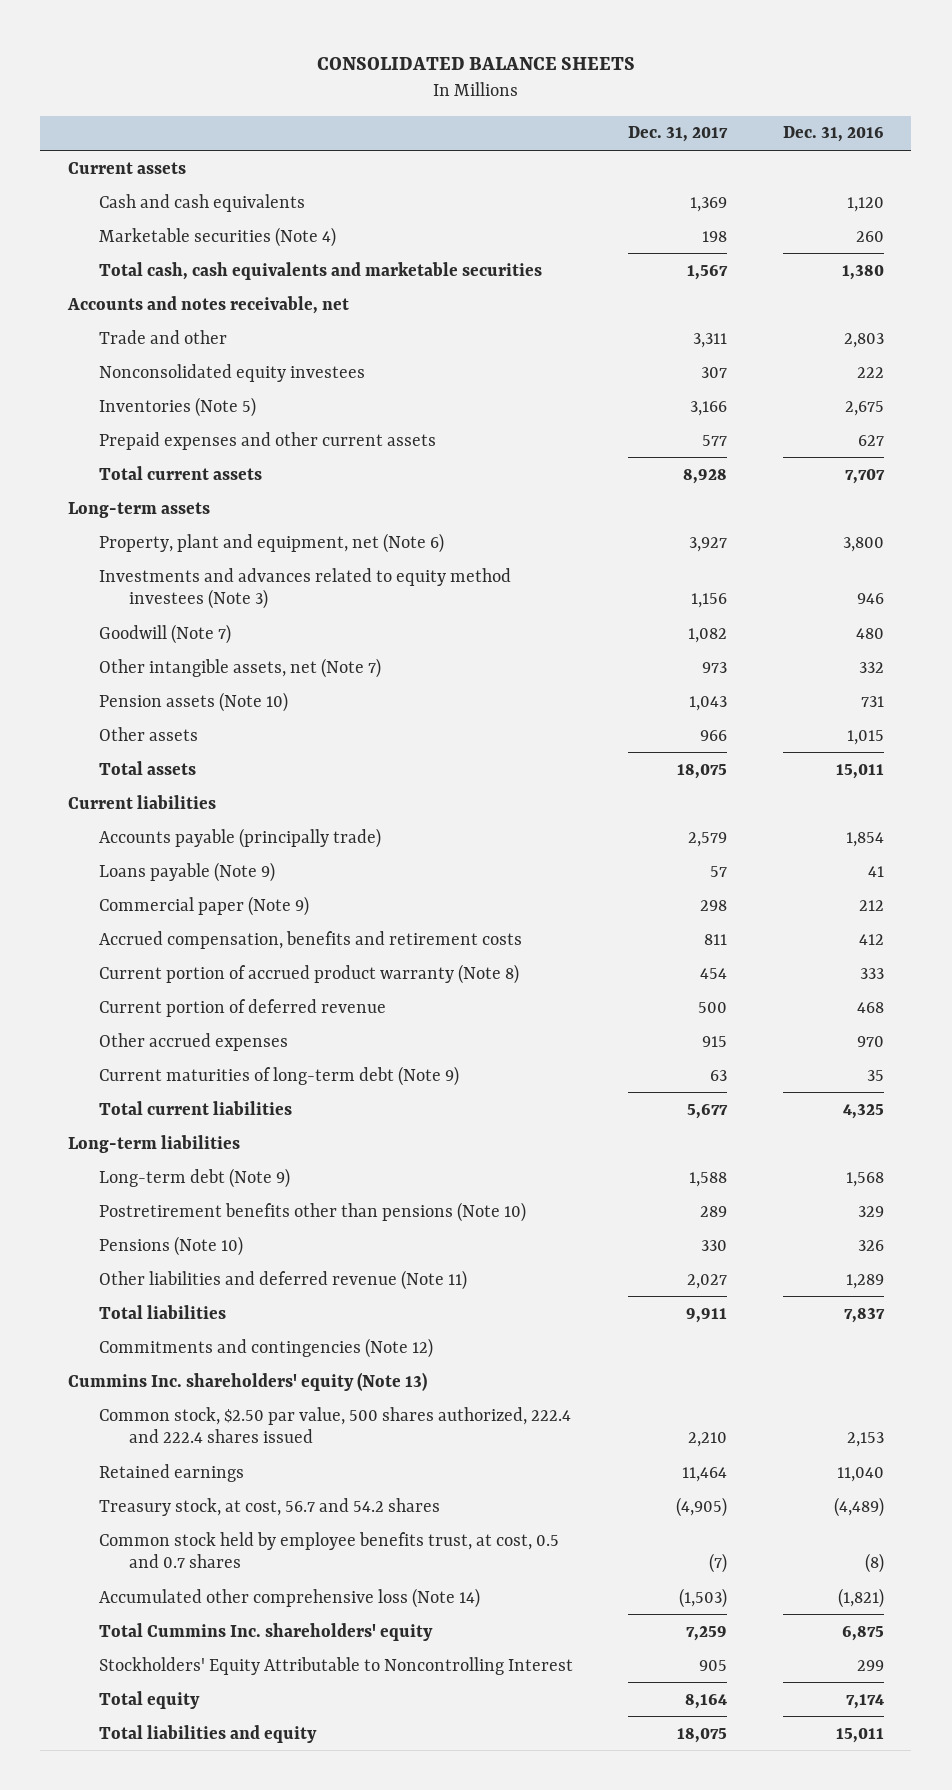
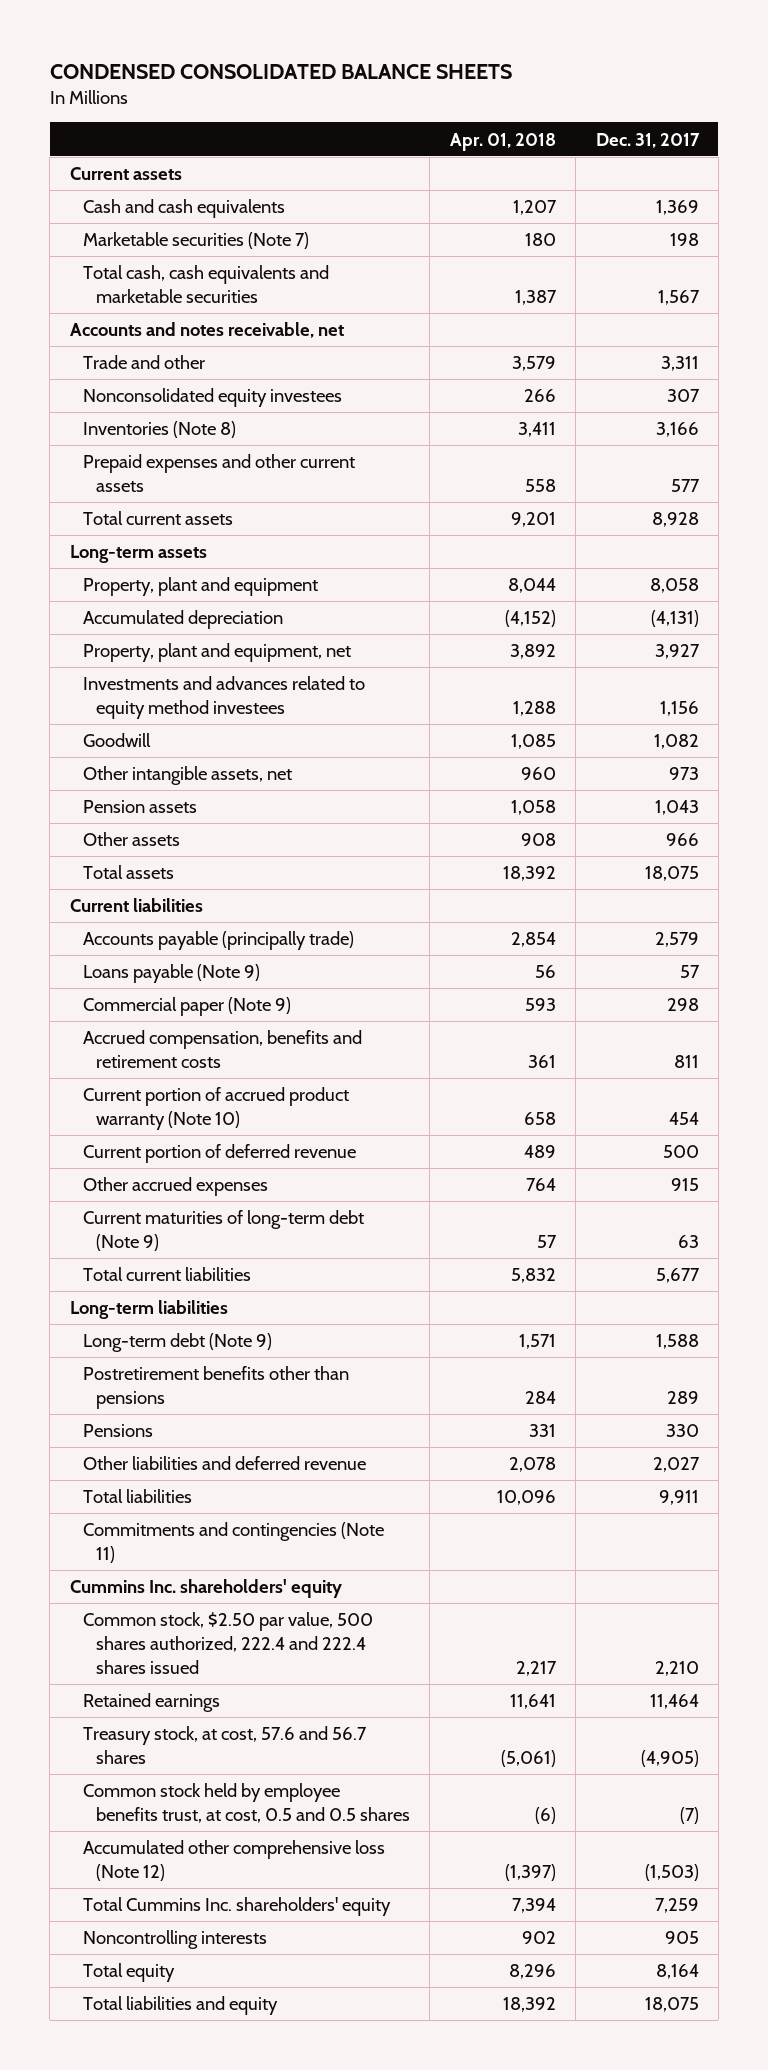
- CONSOLIDATED BALANCE SHEETS
+ CONDENSED CONSOLIDATED BALANCE SHEETS
- | Dec. 31, 2017 | Dec. 31, 2016
+ | Apr. 01, 2018 | Dec. 31, 2017
- Marketable securities (Note 4) | 198 | 260
+ Marketable securities (Note 7) | 180 | 198
- Inventories (Note 5) | 3,166 | 2,675
+ Inventories (Note 8) | 3,411 | 3,166
- Property, plant and equipment, net (Note 6) | 3,927 | 3,800
- Investments and advances related to equity method investees (Note 3) | 1,156 | 946
- Goodwill (Note 7) | 1,082 | 480
- Other intangible assets, net (Note 7) | 973 | 332
- Pension assets (Note 10) | 1,043 | 731
+ Property, plant and equipment | 8,044 | 8,058
+ Accumulated depreciation | (4,152) | (4,131)
+ Property, plant and equipment, net | 3,892 | 3,927
+ Investments and advances related to equity method investees | 1,288 | 1,156
+ Goodwill | 1,085 | 1,082
+ Other intangible assets, net | 960 | 973
+ Pension assets | 1,058 | 1,043
- Current portion of accrued product warranty (Note 8) | 454 | 333
+ Current portion of accrued product warranty (Note 10) | 658 | 454
- Postretirement benefits other than pensions (Note 10) | 289 | 329
- Pensions (Note 10) | 330 | 326
- Other liabilities and deferred revenue (Note 11) | 2,027 | 1,289
+ Postretirement benefits other than pensions | 284 | 289
+ Pensions | 331 | 330
+ Other liabilities and deferred revenue | 2,078 | 2,027
- Commitments and contingencies (Note 12)
- Cummins Inc. shareholders' equity (Note 13)
+ Commitments and contingencies (Note 11)
+ Cummins Inc. shareholders' equity
- Treasury stock, at cost, 56.7 and 54.2 shares | (4,905) | (4,489)
- Common stock held by employee benefits trust, at cost, 0.5 and 0.7 shares | (7) | (8)
- Accumulated other comprehensive loss (Note 14) | (1,503) | (1,821)
+ Treasury stock, at cost, 57.6 and 56.7 shares | (5,061) | (4,905)
+ Common stock held by employee benefits trust, at cost, 0.5 and 0.5 shares | (6) | (7)
+ Accumulated other comprehensive loss (Note 12) | (1,397) | (1,503)
- Stockholders' Equity Attributable to Noncontrolling Interest | 905 | 299
+ Noncontrolling interests | 902 | 905

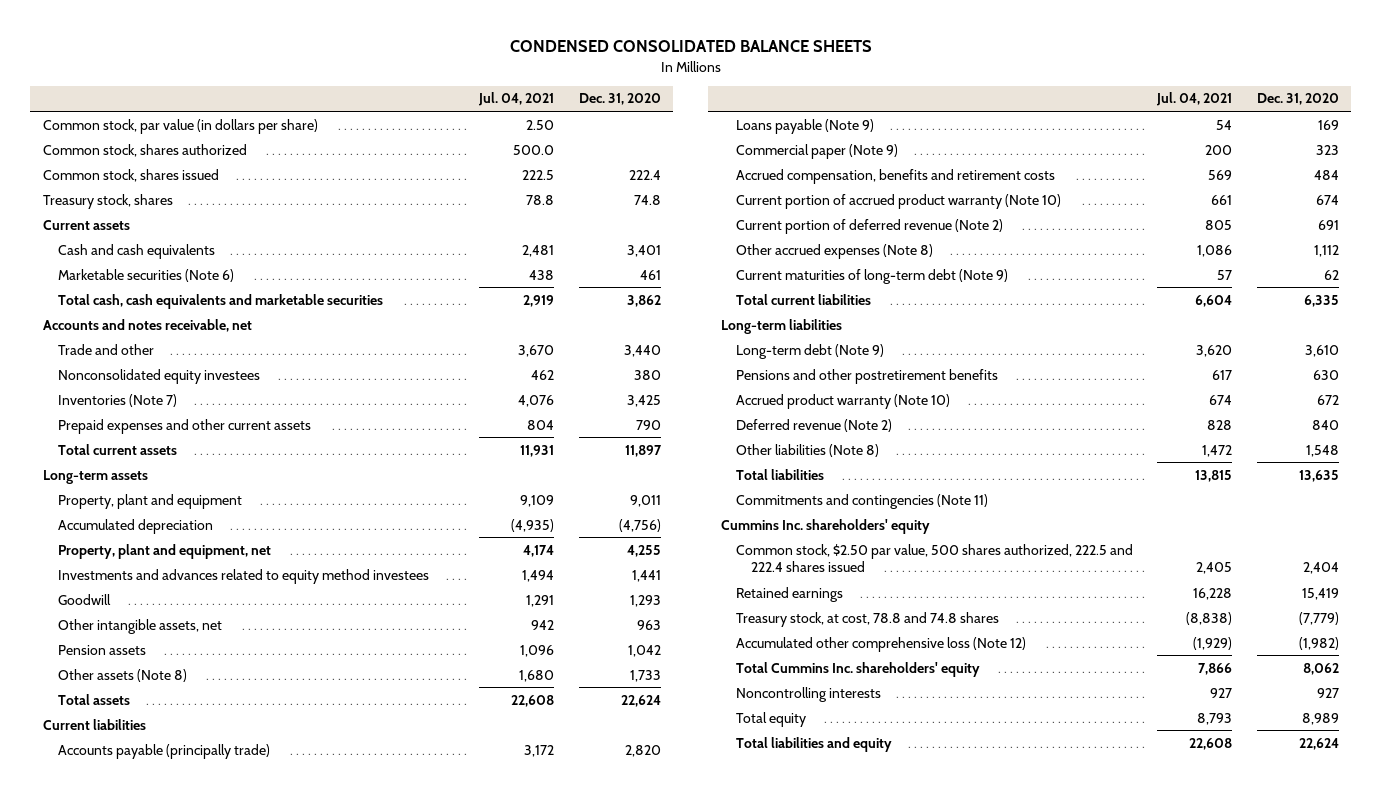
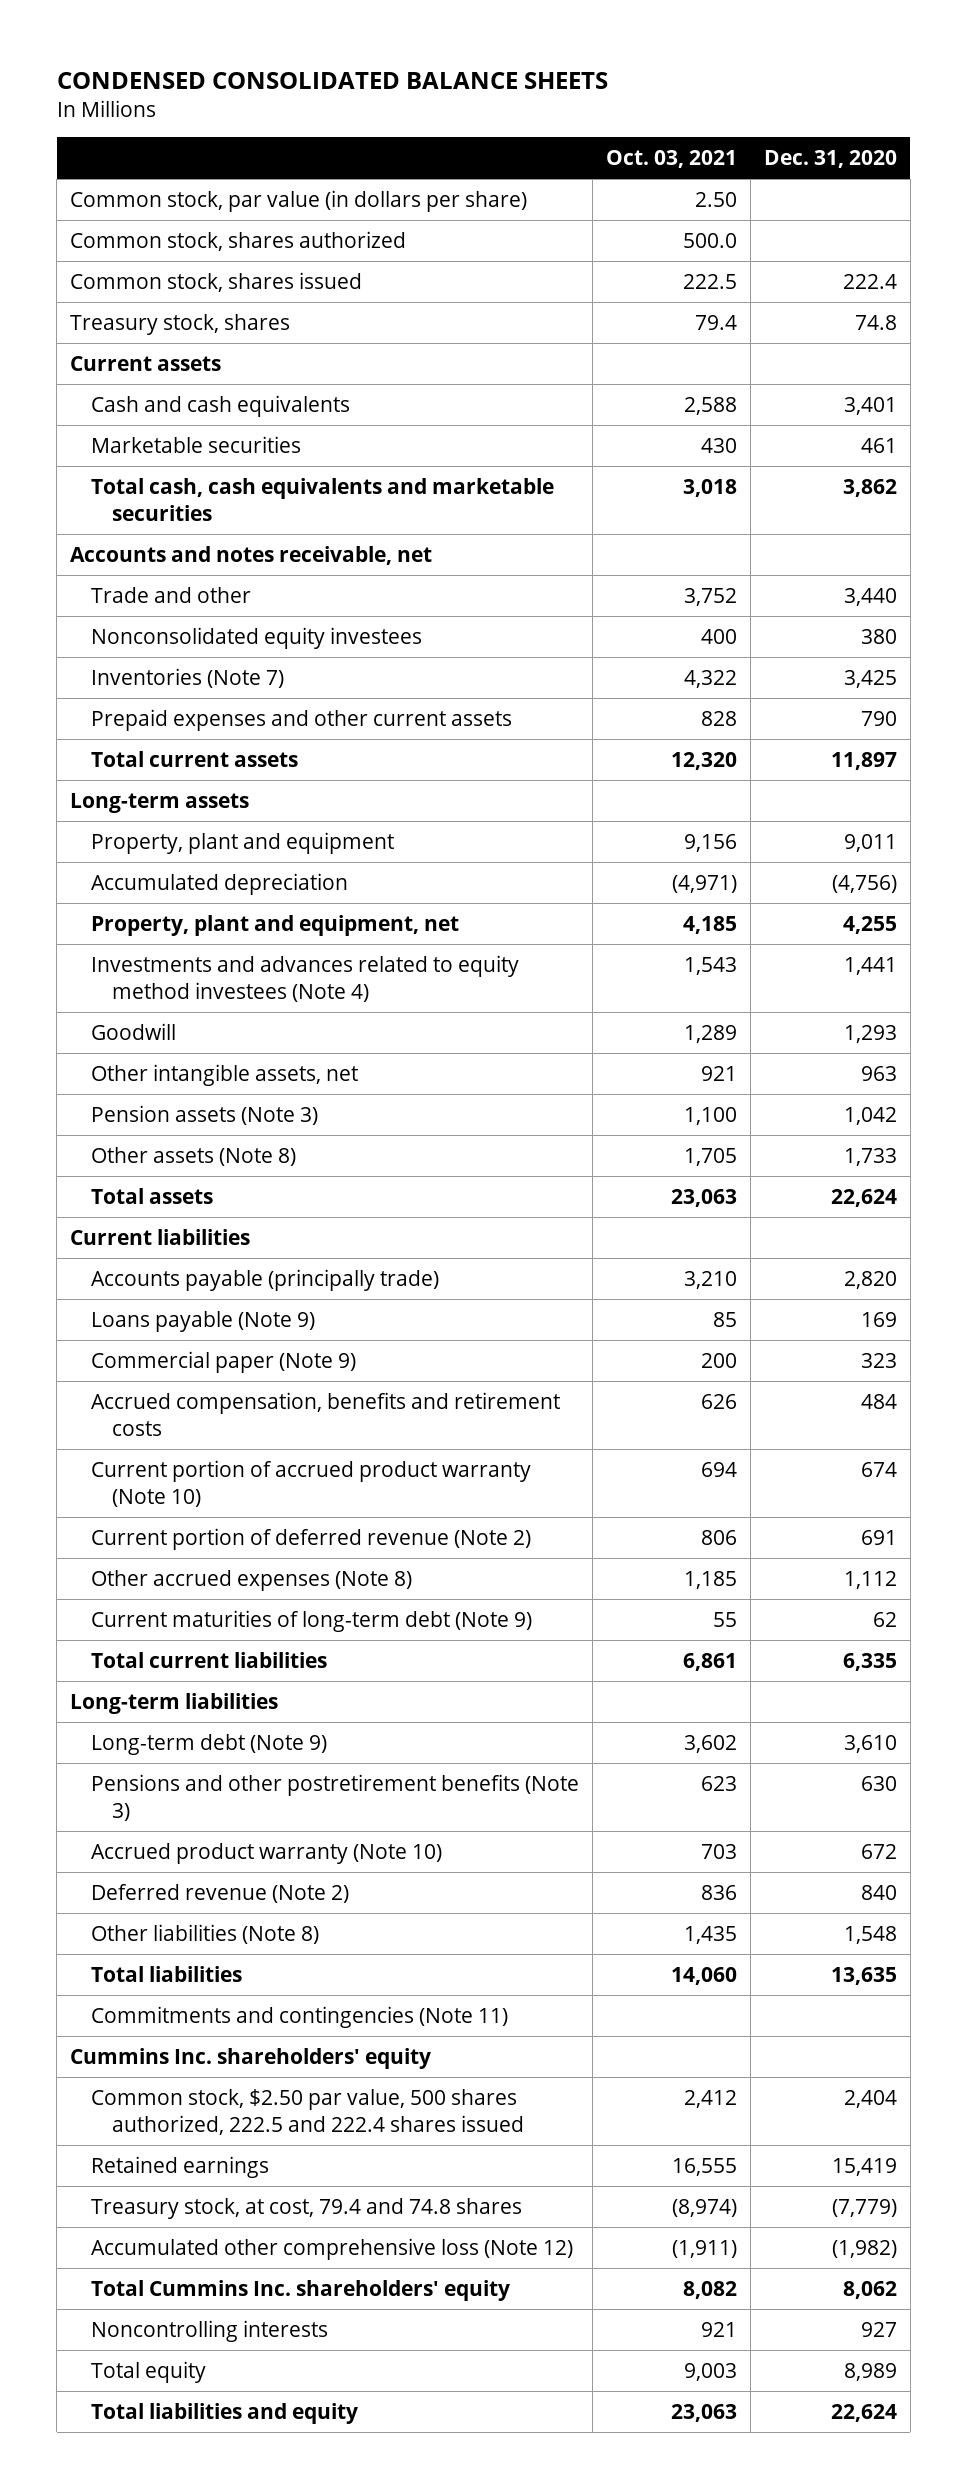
- | Jul. 04, 2021 | Dec. 31, 2020
+ | Oct. 03, 2021 | Dec. 31, 2020
- Marketable securities (Note 6) | 438 | 461
+ Marketable securities | 430 | 461
- Investments and advances related to equity method investees | 1,494 | 1,441
+ Investments and advances related to equity method investees (Note 4) | 1,543 | 1,441
- Pension assets | 1,096 | 1,042
+ Pension assets (Note 3) | 1,100 | 1,042
- Pensions and other postretirement benefits | 617 | 630
+ Pensions and other postretirement benefits (Note 3) | 623 | 630
- Treasury stock, at cost, 78.8 and 74.8 shares | (8,838) | (7,779)
+ Treasury stock, at cost, 79.4 and 74.8 shares | (8,974) | (7,779)

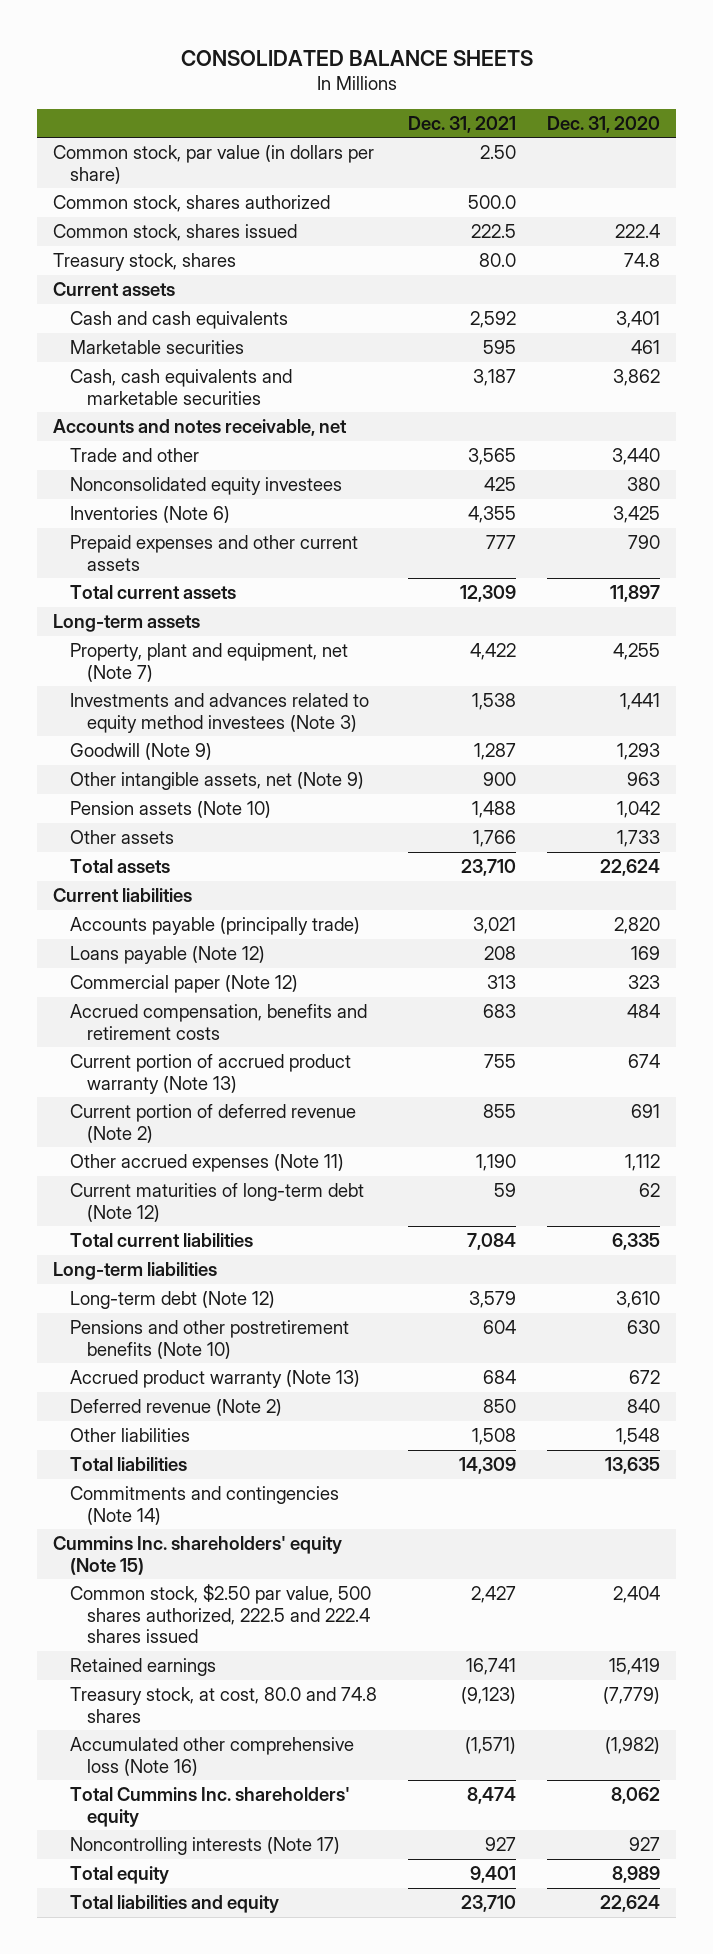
- CONDENSED CONSOLIDATED BALANCE SHEETS
+ CONSOLIDATED BALANCE SHEETS
- | Oct. 03, 2021 | Dec. 31, 2020
+ | Dec. 31, 2021 | Dec. 31, 2020
- Total cash, cash equivalents and marketable securities | 3,018 | 3,862
+ Cash, cash equivalents and marketable securities | 3,187 | 3,862
- Inventories (Note 7) | 4,322 | 3,425
+ Inventories (Note 6) | 4,355 | 3,425
- Property, plant and equipment | 9,156 | 9,011
- Accumulated depreciation | (4,971) | (4,756)
- Property, plant and equipment, net | 4,185 | 4,255
- Investments and advances related to equity method investees (Note 4) | 1,543 | 1,441
- Goodwill | 1,289 | 1,293
- Other intangible assets, net | 921 | 963
- Pension assets (Note 3) | 1,100 | 1,042
- Other assets (Note 8) | 1,705 | 1,733
+ Property, plant and equipment, net (Note 7) | 4,422 | 4,255
+ Investments and advances related to equity method investees (Note 3) | 1,538 | 1,441
+ Goodwill (Note 9) | 1,287 | 1,293
+ Other intangible assets, net (Note 9) | 900 | 963
+ Pension assets (Note 10) | 1,488 | 1,042
+ Other assets | 1,766 | 1,733
- Loans payable (Note 9) | 85 | 169
- Commercial paper (Note 9) | 200 | 323
+ Loans payable (Note 12) | 208 | 169
+ Commercial paper (Note 12) | 313 | 323
- Current portion of accrued product warranty (Note 10) | 694 | 674
+ Current portion of accrued product warranty (Note 13) | 755 | 674
- Other accrued expenses (Note 8) | 1,185 | 1,112
- Current maturities of long-term debt (Note 9) | 55 | 62
+ Other accrued expenses (Note 11) | 1,190 | 1,112
+ Current maturities of long-term debt (Note 12) | 59 | 62
- Long-term debt (Note 9) | 3,602 | 3,610
- Pensions and other postretirement benefits (Note 3) | 623 | 630
- Accrued product warranty (Note 10) | 703 | 672
+ Long-term debt (Note 12) | 3,579 | 3,610
+ Pensions and other postretirement benefits (Note 10) | 604 | 630
+ Accrued product warranty (Note 13) | 684 | 672
- Other liabilities (Note 8) | 1,435 | 1,548
+ Other liabilities | 1,508 | 1,548
- Commitments and contingencies (Note 11)
- Cummins Inc. shareholders' equity
+ Commitments and contingencies (Note 14)
+ Cummins Inc. shareholders' equity (Note 15)
- Treasury stock, at cost, 79.4 and 74.8 shares | (8,974) | (7,779)
- Accumulated other comprehensive loss (Note 12) | (1,911) | (1,982)
+ Treasury stock, at cost, 80.0 and 74.8 shares | (9,123) | (7,779)
+ Accumulated other comprehensive loss (Note 16) | (1,571) | (1,982)
- Noncontrolling interests | 921 | 927
+ Noncontrolling interests (Note 17) | 927 | 927

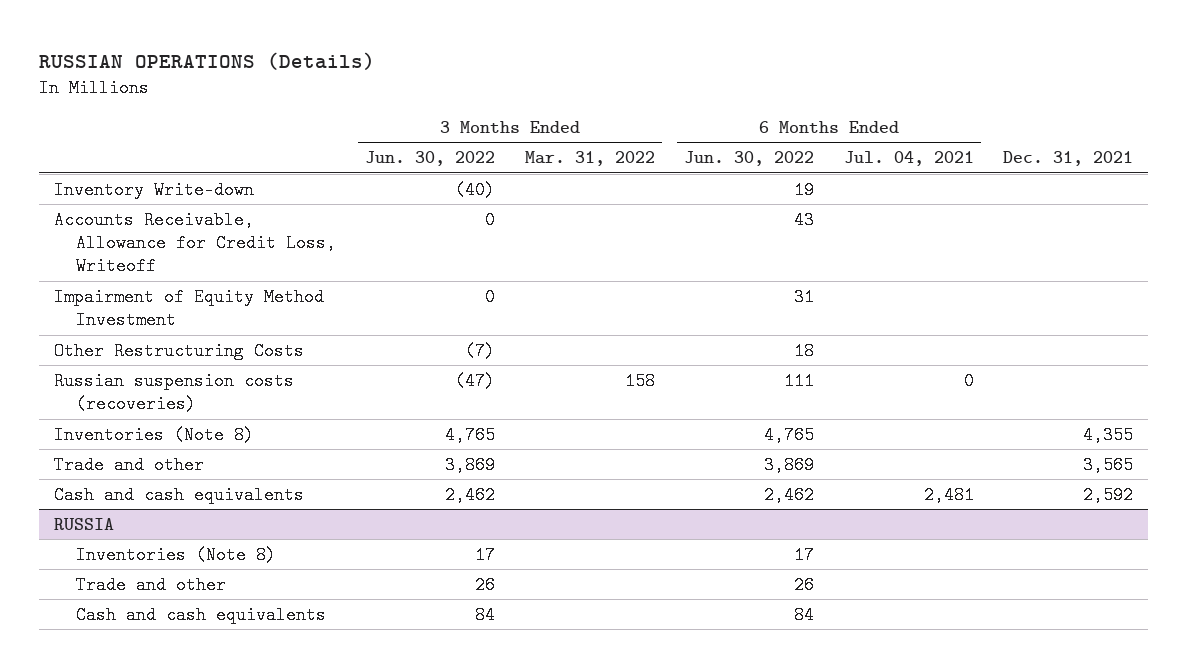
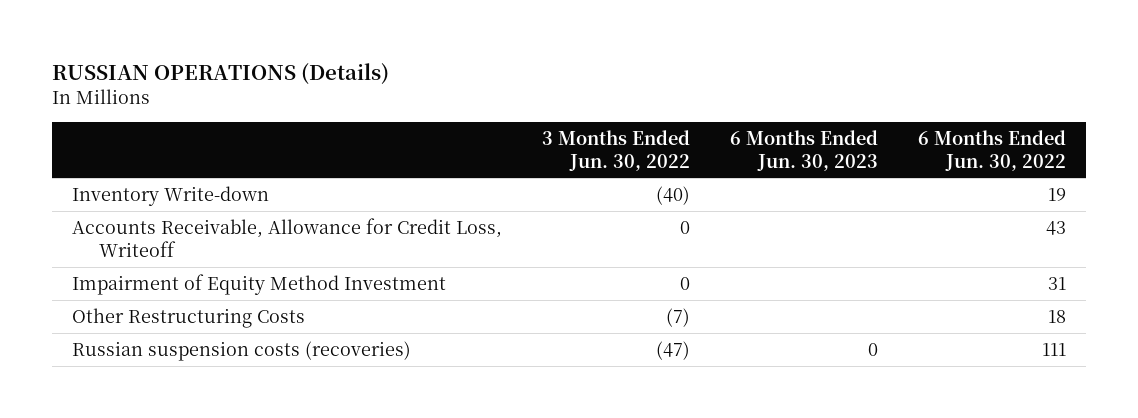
- | 3 Months Ended Jun. 30, 2022 | 3 Months Ended Mar. 31, 2022 | 6 Months Ended Jun. 30, 2022 | 6 Months Ended Jul. 04, 2021 | Dec. 31, 2021
+ | 3 Months Ended Jun. 30, 2022 | 6 Months Ended Jun. 30, 2023 | 6 Months Ended Jun. 30, 2022
- Inventories (Note 8) | 4,765 | | 4,765 | | 4,355
- Trade and other | 3,869 | | 3,869 | | 3,565
- Cash and cash equivalents | 2,462 | | 2,462 | 2,481 | 2,592
- RUSSIA
- Inventories (Note 8) | 17 | | 17 | |
- Trade and other | 26 | | 26 | |
- Cash and cash equivalents | 84 | | 84 | |

